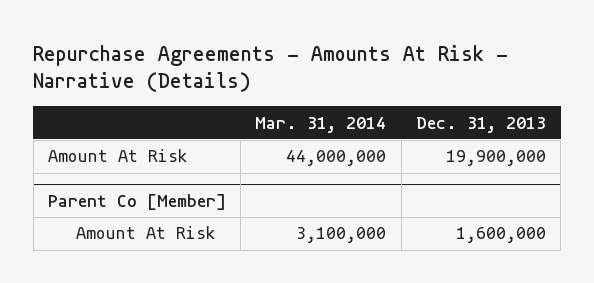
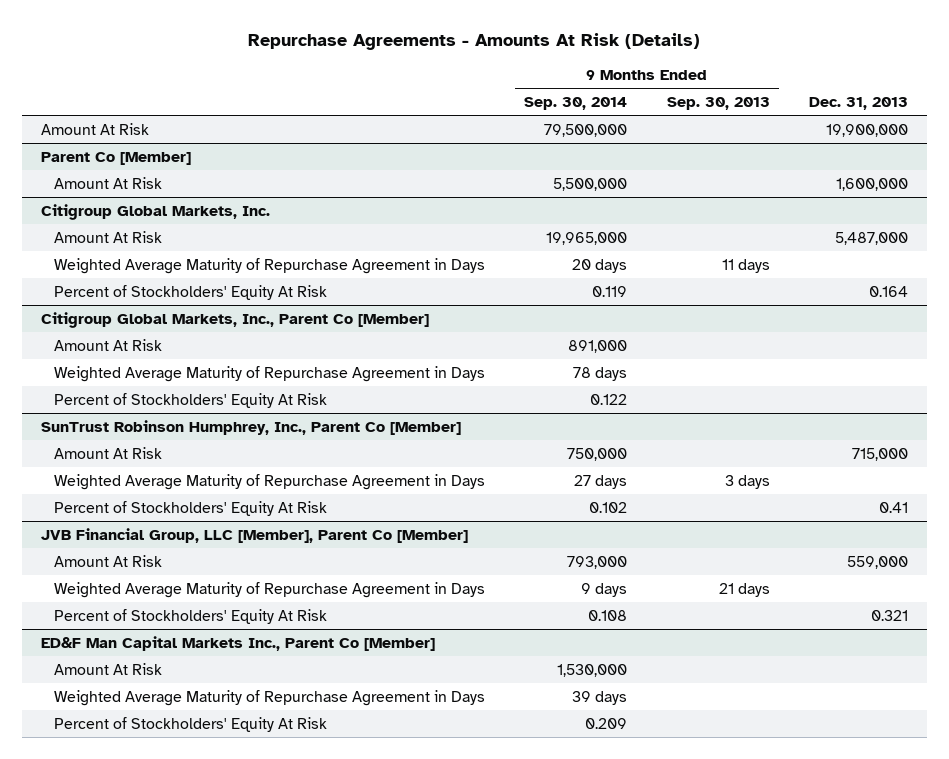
- Repurchase Agreements - Amounts At Risk - Narrative (Details)
+ Repurchase Agreements - Amounts At Risk (Details)
- | Mar. 31, 2014 | Dec. 31, 2013
+ | 9 Months Ended Sep. 30, 2014 | 9 Months Ended Sep. 30, 2013 | Dec. 31, 2013
+ Citigroup Global Markets, Inc.
+ Amount At Risk | 19,965,000 | | 5,487,000
+ Weighted Average Maturity of Repurchase Agreement in Days | 20 days | 11 days |
+ Percent of Stockholders' Equity At Risk | 0.119 | | 0.164
+ Citigroup Global Markets, Inc., Parent Co [Member]
+ Amount At Risk | 891,000 | |
+ Weighted Average Maturity of Repurchase Agreement in Days | 78 days | |
+ Percent of Stockholders' Equity At Risk | 0.122 | |
+ SunTrust Robinson Humphrey, Inc., Parent Co [Member]
+ Amount At Risk | 750,000 | | 715,000
+ Weighted Average Maturity of Repurchase Agreement in Days | 27 days | 3 days |
+ Percent of Stockholders' Equity At Risk | 0.102 | | 0.41
+ JVB Financial Group, LLC [Member], Parent Co [Member]
+ Amount At Risk | 793,000 | | 559,000
+ Weighted Average Maturity of Repurchase Agreement in Days | 9 days | 21 days |
+ Percent of Stockholders' Equity At Risk | 0.108 | | 0.321
+ ED&F Man Capital Markets Inc., Parent Co [Member]
+ Amount At Risk | 1,530,000 | |
+ Weighted Average Maturity of Repurchase Agreement in Days | 39 days | |
+ Percent of Stockholders' Equity At Risk | 0.209 | |

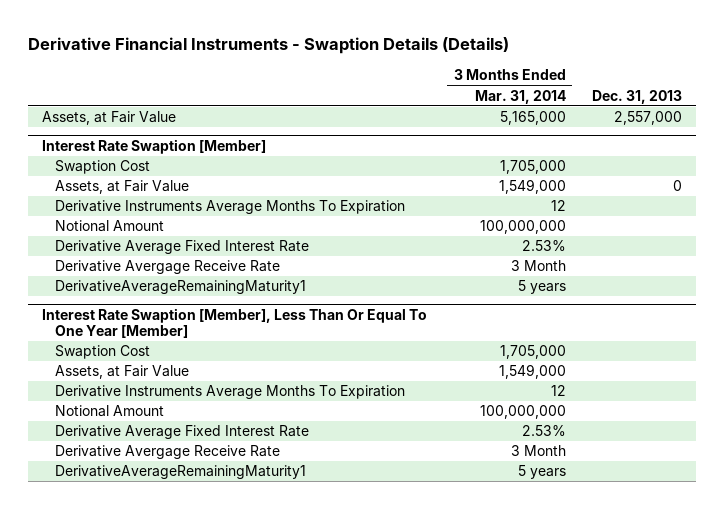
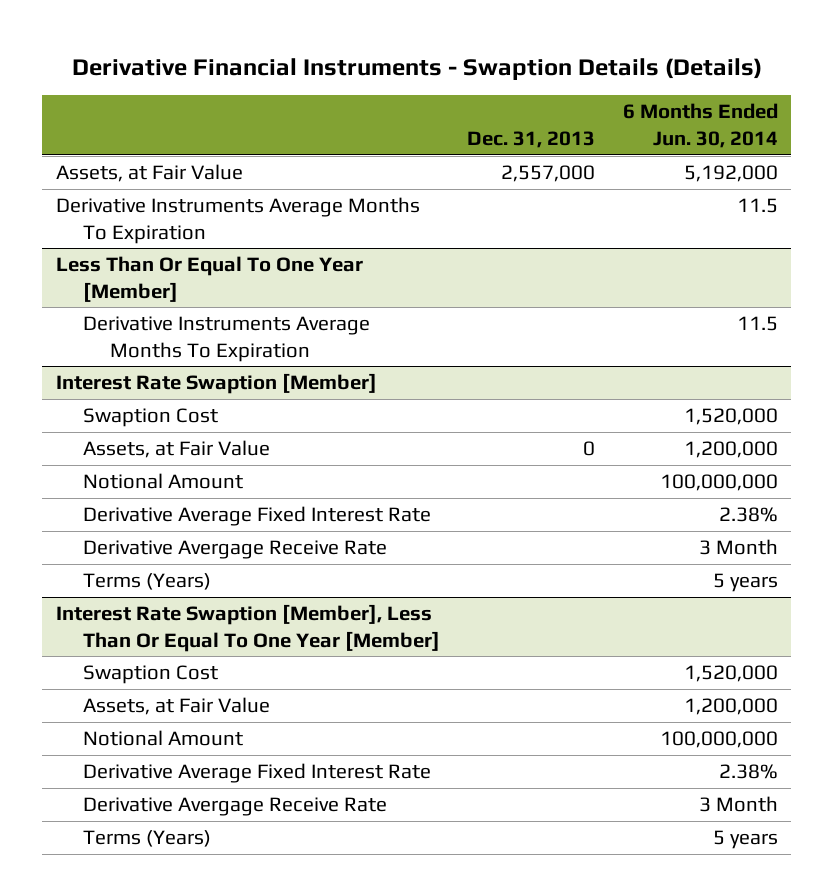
- | 3 Months Ended Mar. 31, 2014 | Dec. 31, 2013
+ | Dec. 31, 2013 | 6 Months Ended Jun. 30, 2014
+ Derivative Instruments Average Months To Expiration | | 11.5
+ Less Than Or Equal To One Year [Member]
+ Derivative Instruments Average Months To Expiration | | 11.5
@ Interest Rate Swaption [Member]
- Derivative Instruments Average Months To Expiration | 12 |
- DerivativeAverageRemainingMaturity1 | 5 years |
+ Terms (Years) | | 5 years
@ Interest Rate Swaption [Member], Less Than Or Equal To One Year [Member]
- Derivative Instruments Average Months To Expiration | 12 |
- DerivativeAverageRemainingMaturity1 | 5 years |
+ Terms (Years) | | 5 years

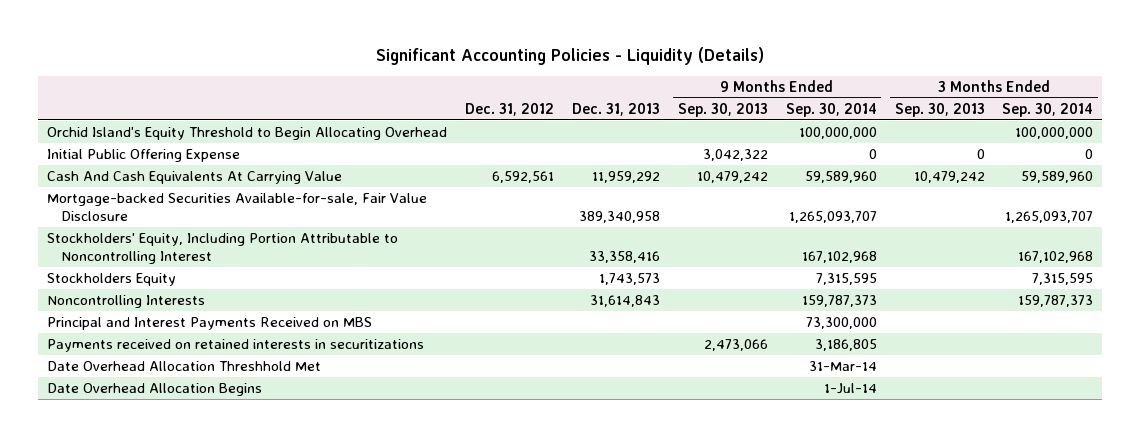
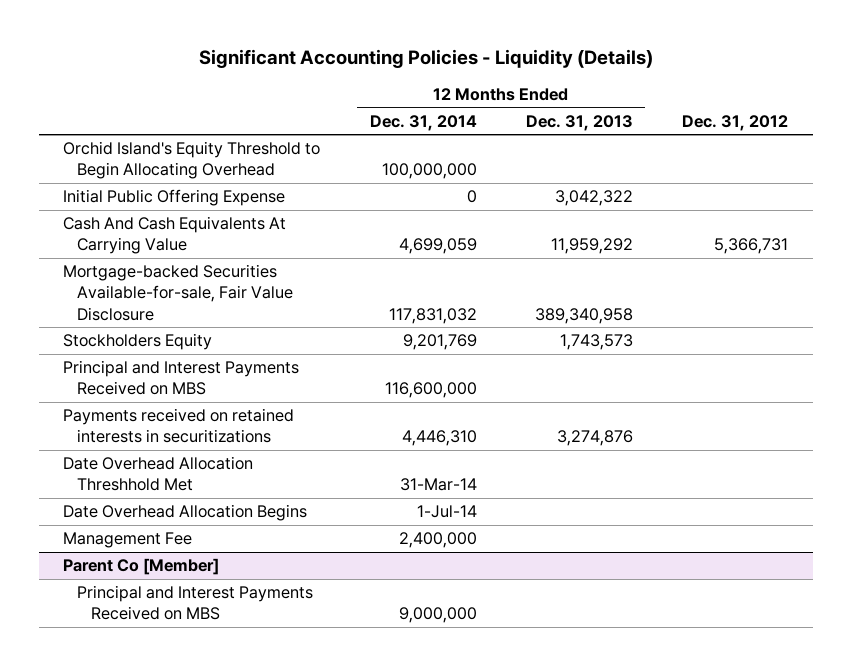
- | Dec. 31, 2012 | Dec. 31, 2013 | 9 Months Ended Sep. 30, 2013 | 9 Months Ended Sep. 30, 2014 | 3 Months Ended Sep. 30, 2013 | 3 Months Ended Sep. 30, 2014
+ | 12 Months Ended Dec. 31, 2014 | 12 Months Ended Dec. 31, 2013 | Dec. 31, 2012
- Cash And Cash Equivalents At Carrying Value | 6,592,561 | 11,959,292 | 10,479,242 | 59,589,960 | 10,479,242 | 59,589,960
+ Cash And Cash Equivalents At Carrying Value | 4,699,059 | 11,959,292 | 5,366,731
- Stockholders' Equity, Including Portion Attributable to Noncontrolling Interest | | 33,358,416 | | 167,102,968 | | 167,102,968
- Noncontrolling Interests | | 31,614,843 | | 159,787,373 | | 159,787,373
+ Management Fee | 2,400,000 | |
+ Parent Co [Member]
+ Principal and Interest Payments Received on MBS | 9,000,000 | |

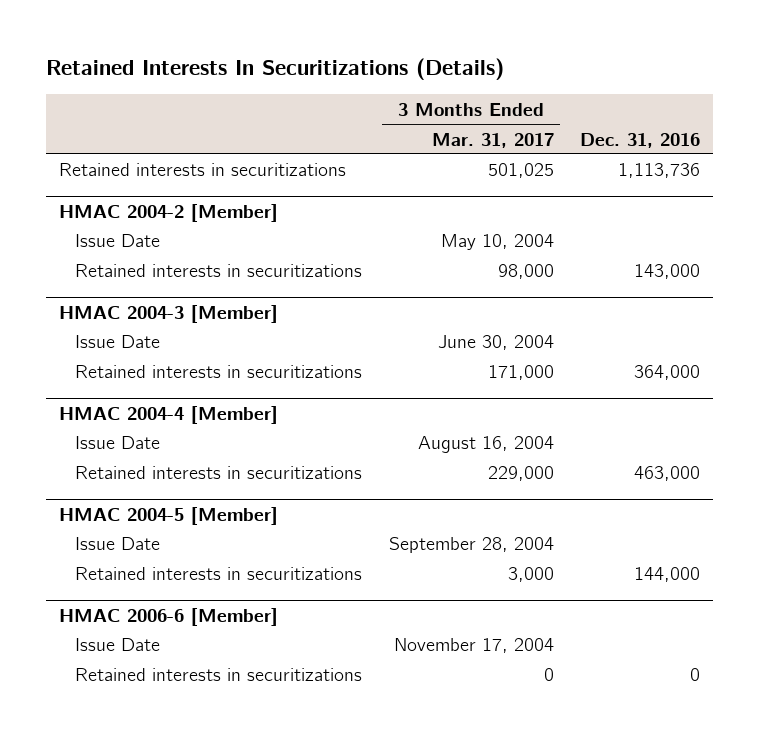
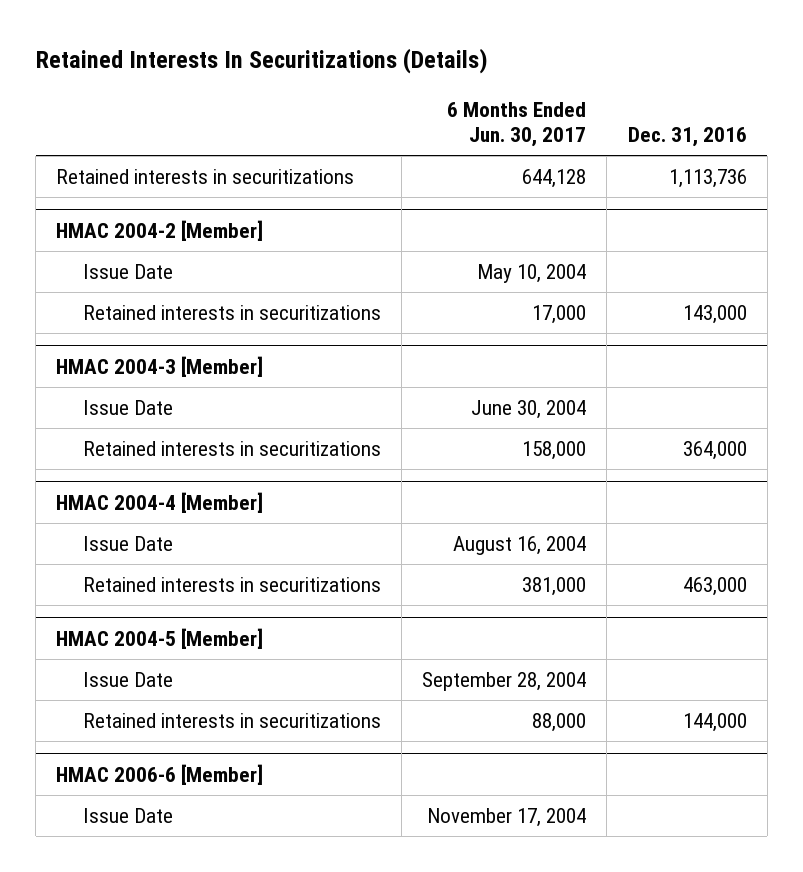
- | 3 Months Ended Mar. 31, 2017 | Dec. 31, 2016
+ | 6 Months Ended Jun. 30, 2017 | Dec. 31, 2016
@ HMAC 2006-6 [Member]
- Retained interests in securitizations | 0 | 0

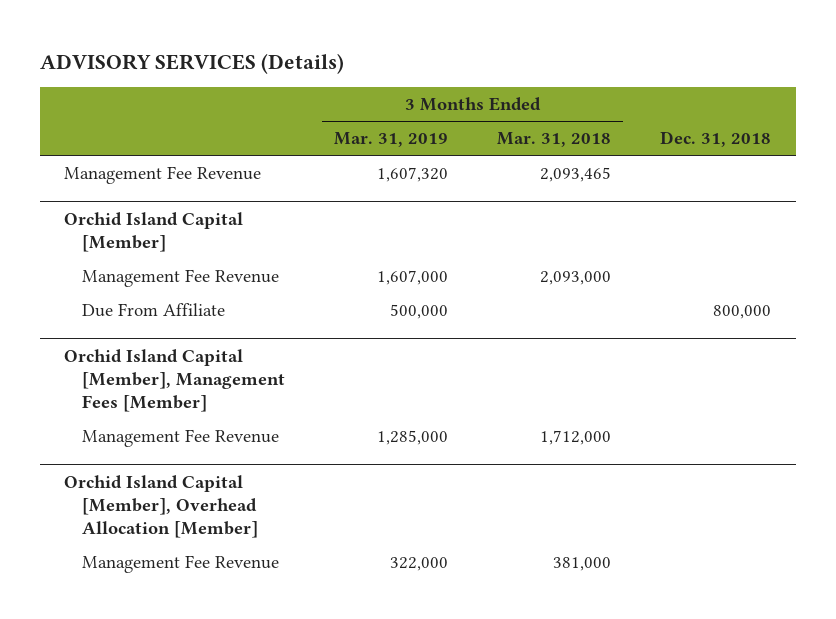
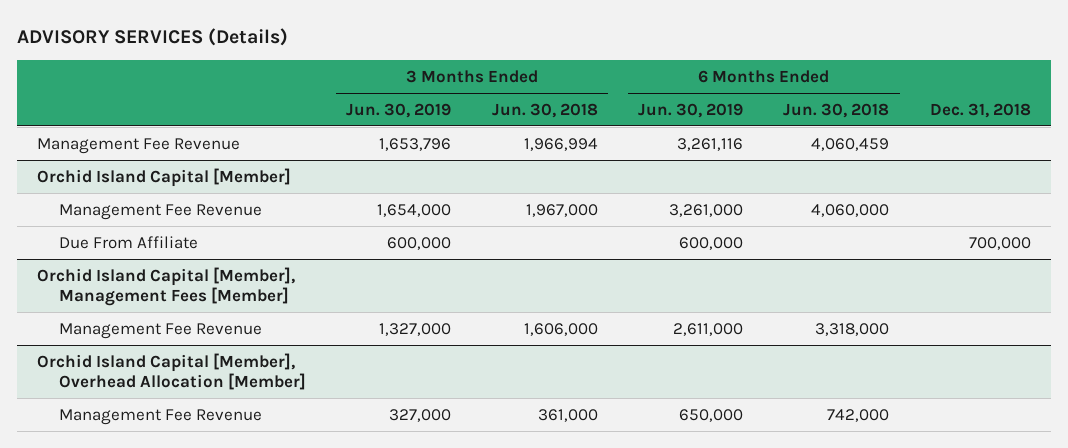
- | 3 Months Ended Mar. 31, 2019 | 3 Months Ended Mar. 31, 2018 | Dec. 31, 2018
+ | 3 Months Ended Jun. 30, 2019 | 3 Months Ended Jun. 30, 2018 | 6 Months Ended Jun. 30, 2019 | 6 Months Ended Jun. 30, 2018 | Dec. 31, 2018
@ Orchid Island Capital [Member]
- Due From Affiliate | 500,000 | | 800,000
+ Due From Affiliate | 600,000 | | 600,000 | | 700,000

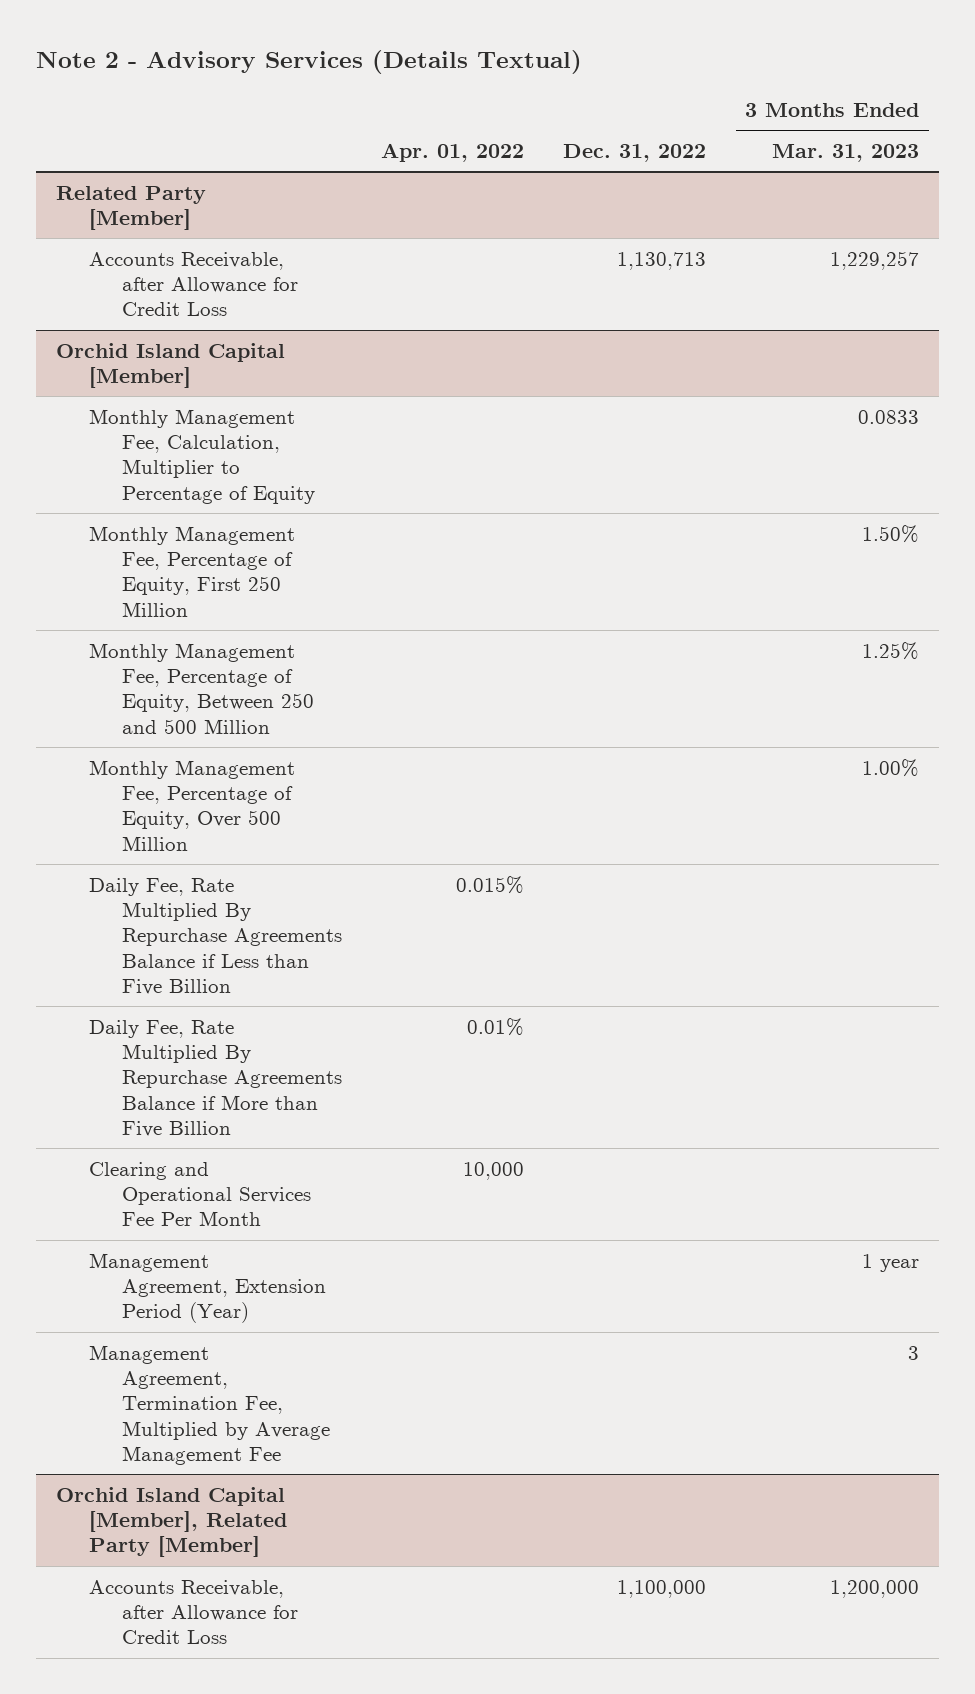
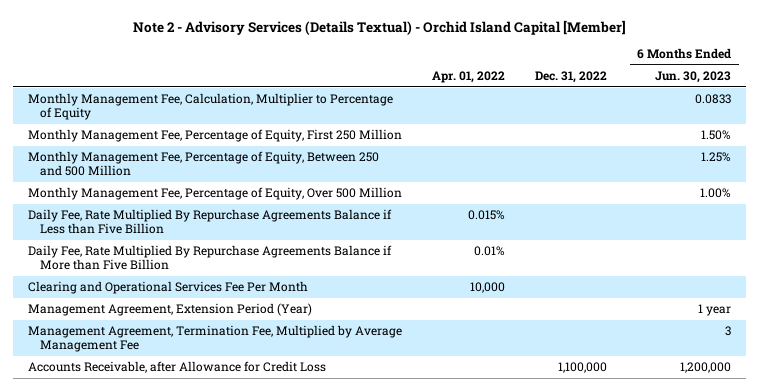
- Note 2 - Advisory Services (Details Textual)
+ Note 2 - Advisory Services (Details Textual) - Orchid Island Capital [Member]
- | Apr. 01, 2022 | Dec. 31, 2022 | 3 Months Ended Mar. 31, 2023
+ | Apr. 01, 2022 | Dec. 31, 2022 | 6 Months Ended Jun. 30, 2023
- Related Party [Member]
- Accounts Receivable, after Allowance for Credit Loss | | 1,130,713 | 1,229,257
- Orchid Island Capital [Member]
- Orchid Island Capital [Member], Related Party [Member]
- Accounts Receivable, after Allowance for Credit Loss | | 1,100,000 | 1,200,000
+ Accounts Receivable, after Allowance for Credit Loss | | 1,100,000 | 1,200,000

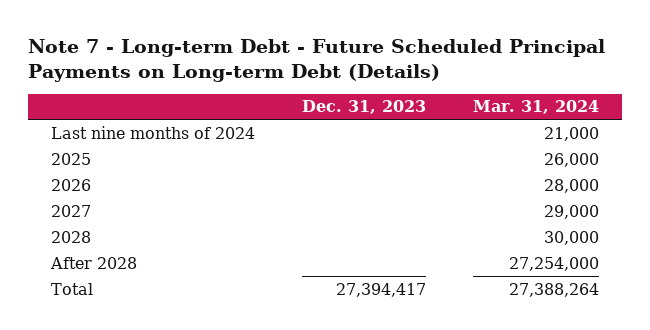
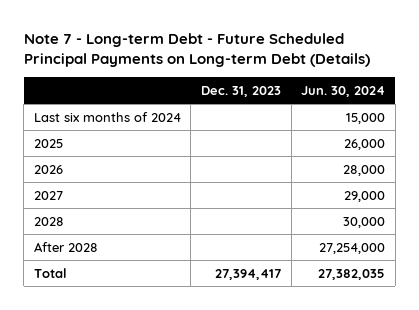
- | Dec. 31, 2023 | Mar. 31, 2024
+ | Dec. 31, 2023 | Jun. 30, 2024
- Last nine months of 2024 | | 21,000
+ Last six months of 2024 | | 15,000

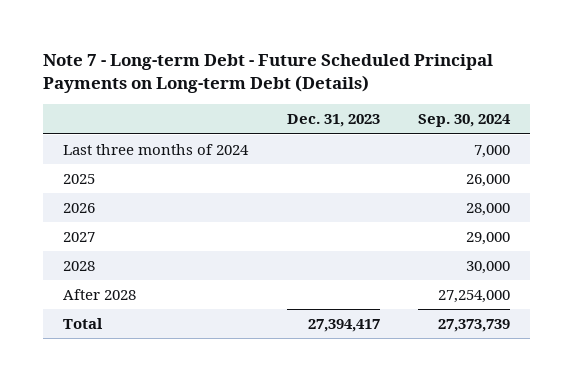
- | Dec. 31, 2023 | Jun. 30, 2024
+ | Dec. 31, 2023 | Sep. 30, 2024
- Last six months of 2024 | | 15,000
+ Last three months of 2024 | | 7,000

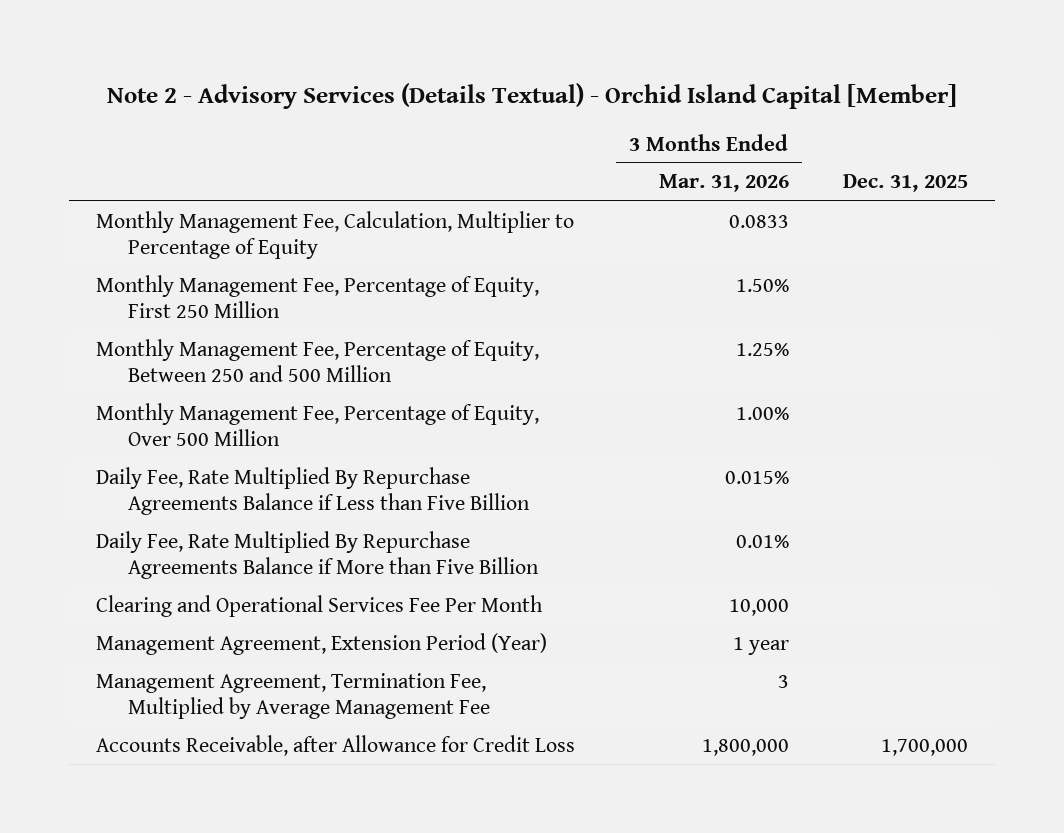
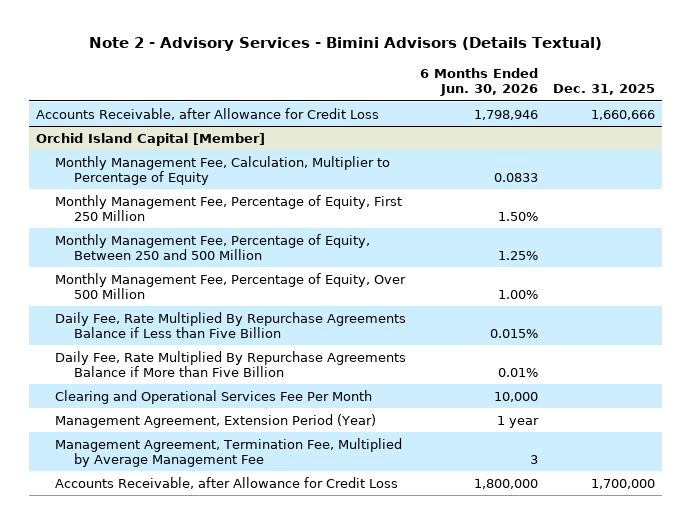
- Note 2 - Advisory Services (Details Textual) - Orchid Island Capital [Member]
+ Note 2 - Advisory Services - Bimini Advisors (Details Textual)
- | 3 Months Ended Mar. 31, 2026 | Dec. 31, 2025
+ | 6 Months Ended Jun. 30, 2026 | Dec. 31, 2025
- Monthly Management Fee, Calculation, Multiplier to Percentage of Equity | 0.0833 |
- Monthly Management Fee, Percentage of Equity, First 250 Million | 1.50% |
- Monthly Management Fee, Percentage of Equity, Between 250 and 500 Million | 1.25% |
- Monthly Management Fee, Percentage of Equity, Over 500 Million | 1.00% |
- Daily Fee, Rate Multiplied By Repurchase Agreements Balance if Less than Five Billion | 0.015% |
- Daily Fee, Rate Multiplied By Repurchase Agreements Balance if More than Five Billion | 0.01% |
- Clearing and Operational Services Fee Per Month | 10,000 |
- Management Agreement, Extension Period (Year) | 1 year |
- Management Agreement, Termination Fee, Multiplied by Average Management Fee | 3 |
- Accounts Receivable, after Allowance for Credit Loss | 1,800,000 | 1,700,000
+ Accounts Receivable, after Allowance for Credit Loss | 1,798,946 | 1,660,666
+ Orchid Island Capital [Member]
+ Monthly Management Fee, Calculation, Multiplier to Percentage of Equity | 0.0833 |
+ Monthly Management Fee, Percentage of Equity, First 250 Million | 1.50% |
+ Monthly Management Fee, Percentage of Equity, Between 250 and 500 Million | 1.25% |
+ Monthly Management Fee, Percentage of Equity, Over 500 Million | 1.00% |
+ Daily Fee, Rate Multiplied By Repurchase Agreements Balance if Less than Five Billion | 0.015% |
+ Daily Fee, Rate Multiplied By Repurchase Agreements Balance if More than Five Billion | 0.01% |
+ Clearing and Operational Services Fee Per Month | 10,000 |
+ Management Agreement, Extension Period (Year) | 1 year |
+ Management Agreement, Termination Fee, Multiplied by Average Management Fee | 3 |
+ Accounts Receivable, after Allowance for Credit Loss | 1,800,000 | 1,700,000

